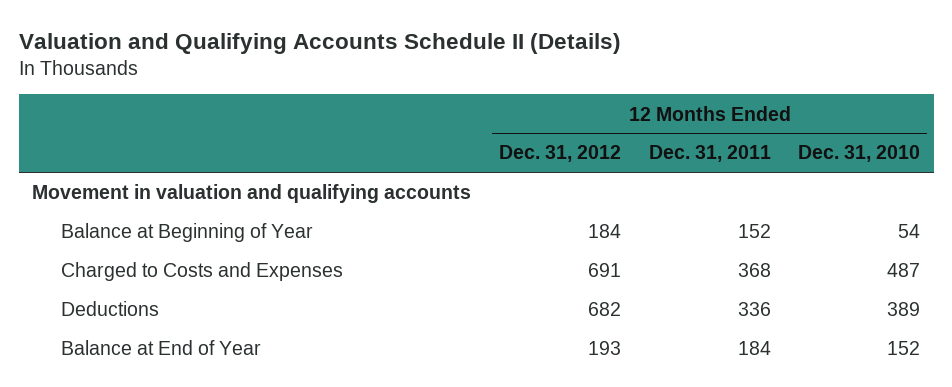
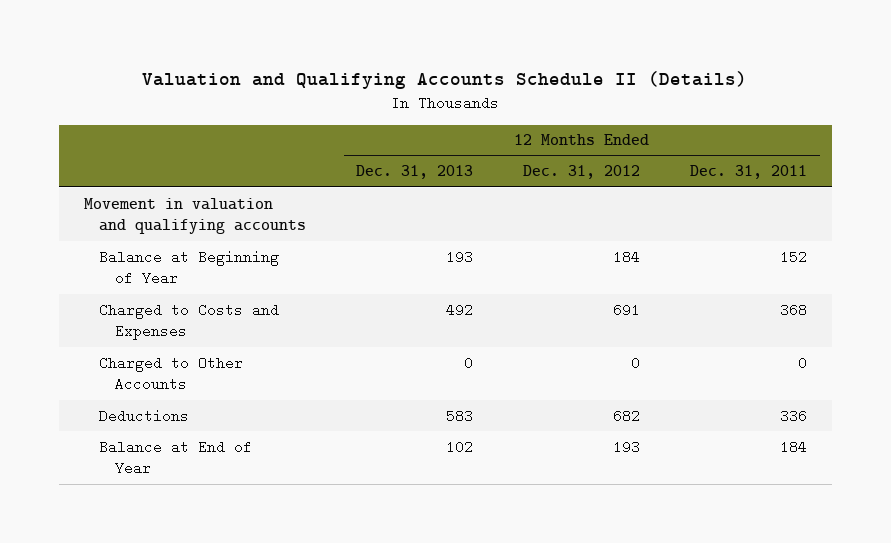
- | 12 Months Ended Dec. 31, 2012 | 12 Months Ended Dec. 31, 2011 | 12 Months Ended Dec. 31, 2010
+ | 12 Months Ended Dec. 31, 2013 | 12 Months Ended Dec. 31, 2012 | 12 Months Ended Dec. 31, 2011
+ Charged to Other Accounts | 0 | 0 | 0

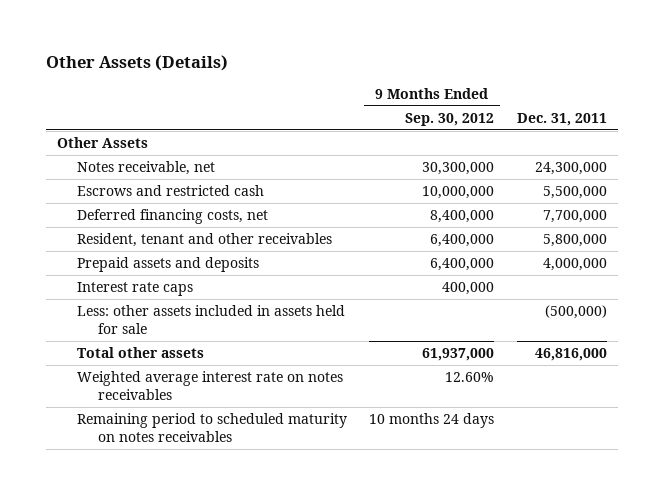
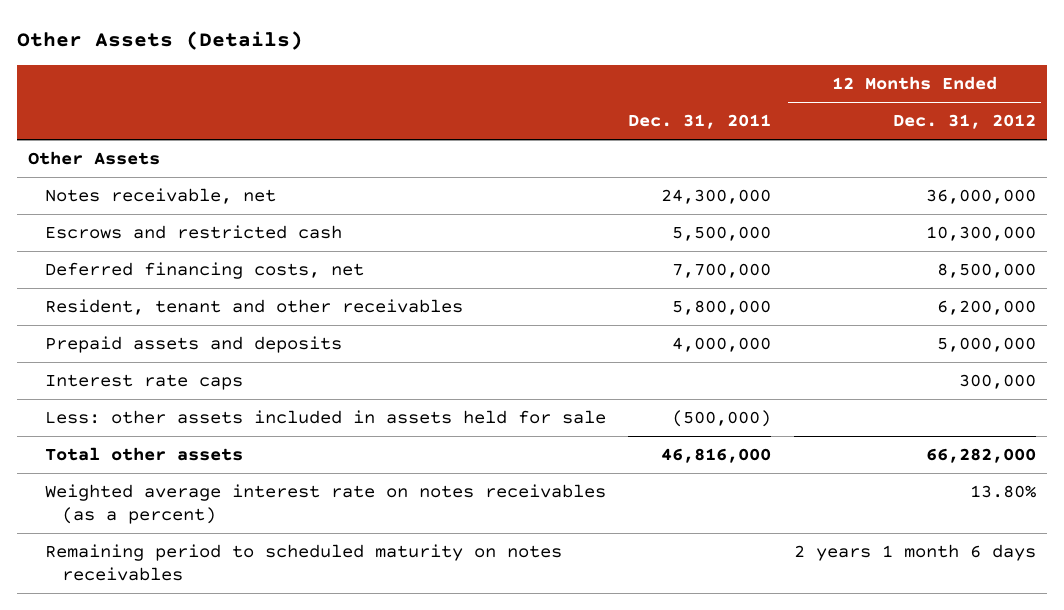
- | 9 Months Ended Sep. 30, 2012 | Dec. 31, 2011
+ | Dec. 31, 2011 | 12 Months Ended Dec. 31, 2012
- Weighted average interest rate on notes receivables | 12.60% |
+ Weighted average interest rate on notes receivables (as a percent) | | 13.80%

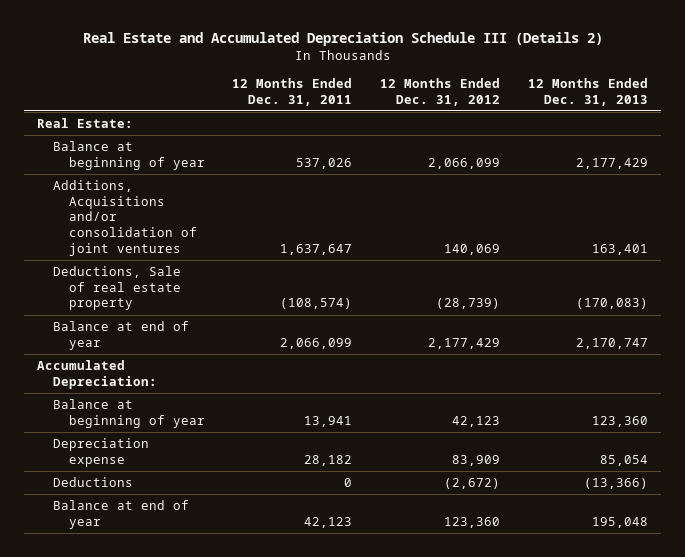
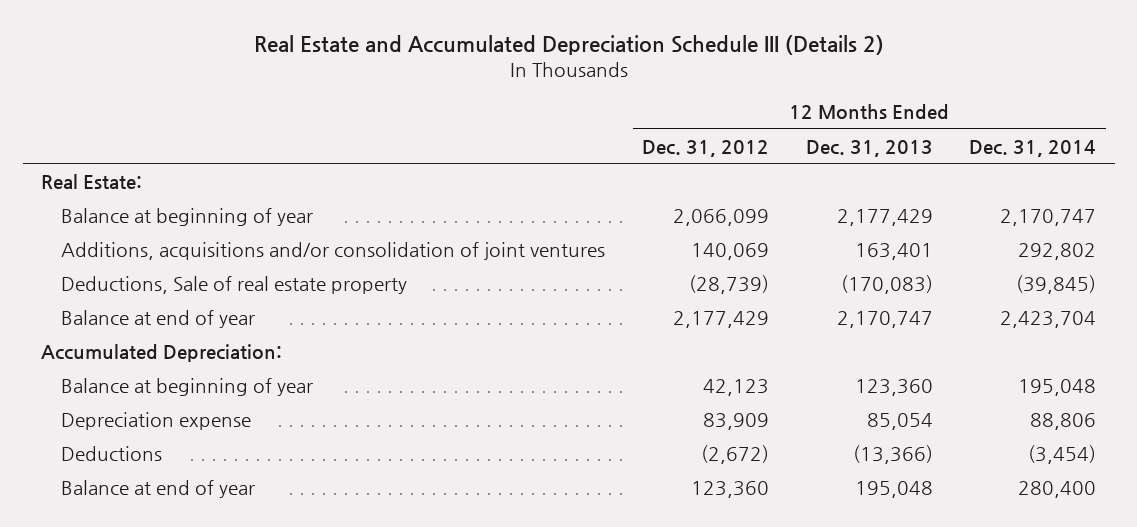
- | 12 Months Ended Dec. 31, 2011 | 12 Months Ended Dec. 31, 2012 | 12 Months Ended Dec. 31, 2013
+ | 12 Months Ended Dec. 31, 2012 | 12 Months Ended Dec. 31, 2013 | 12 Months Ended Dec. 31, 2014
- Additions, Acquisitions and/or consolidation of joint ventures | 1,637,647 | 140,069 | 163,401
+ Additions, acquisitions and/or consolidation of joint ventures | 140,069 | 163,401 | 292,802

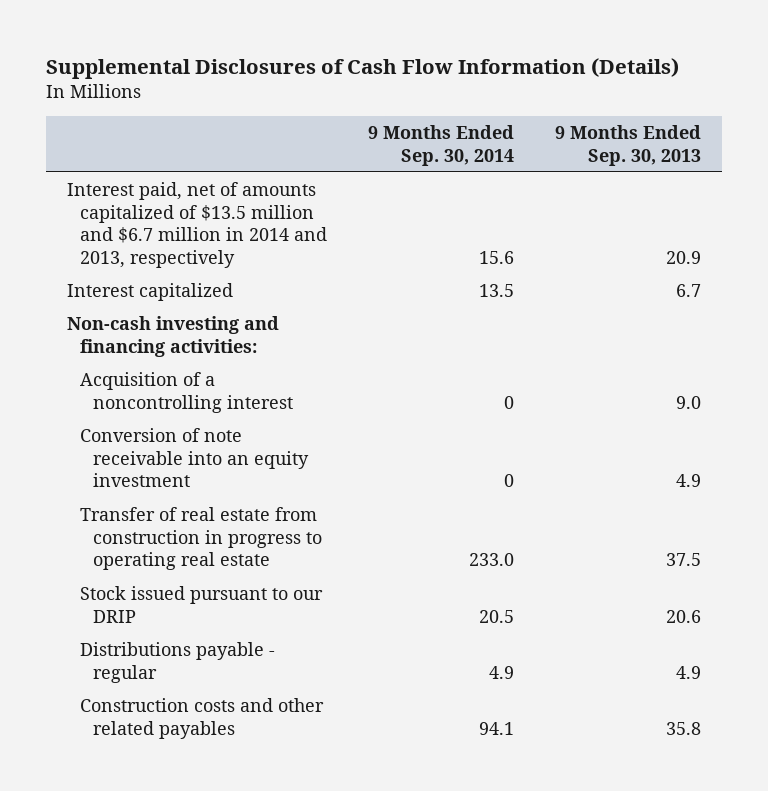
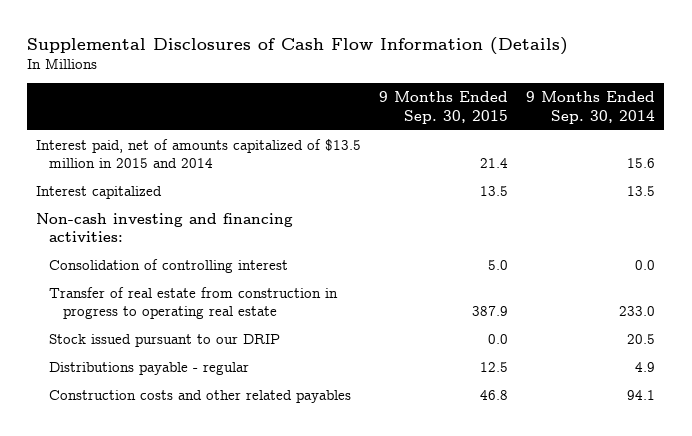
- | 9 Months Ended Sep. 30, 2014 | 9 Months Ended Sep. 30, 2013
+ | 9 Months Ended Sep. 30, 2015 | 9 Months Ended Sep. 30, 2014
- Interest paid, net of amounts capitalized of $13.5 million and $6.7 million in 2014 and 2013, respectively | 15.6 | 20.9
+ Interest paid, net of amounts capitalized of $13.5 million in 2015 and 2014 | 21.4 | 15.6
- Acquisition of a noncontrolling interest | 0 | 9.0
- Conversion of note receivable into an equity investment | 0 | 4.9
+ Consolidation of controlling interest | 5.0 | 0.0

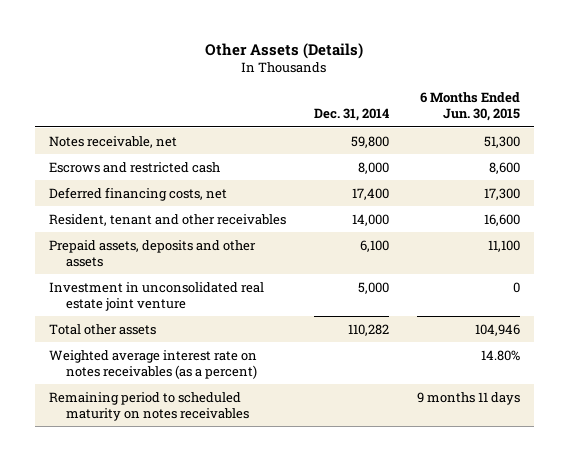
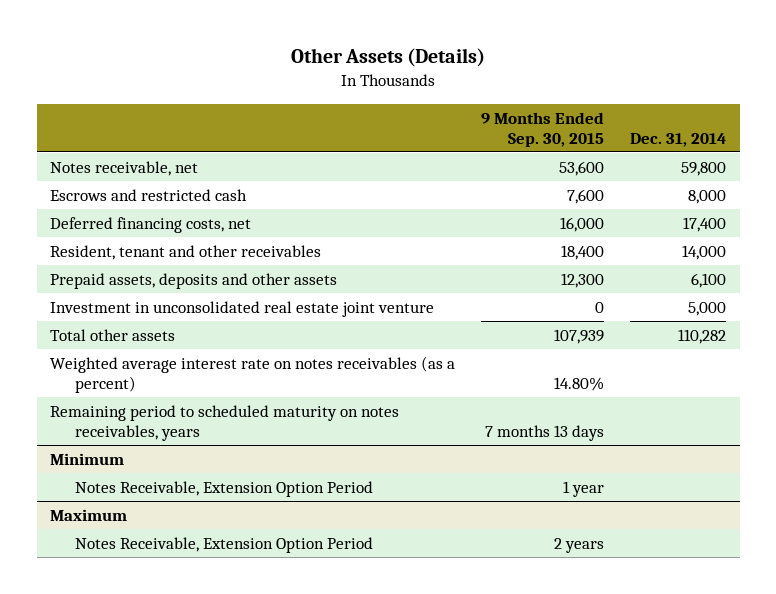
- | Dec. 31, 2014 | 6 Months Ended Jun. 30, 2015
+ | 9 Months Ended Sep. 30, 2015 | Dec. 31, 2014
- Remaining period to scheduled maturity on notes receivables | | 9 months 11 days
+ Remaining period to scheduled maturity on notes receivables, years | 7 months 13 days |
+ Minimum
+ Notes Receivable, Extension Option Period | 1 year |
+ Maximum
+ Notes Receivable, Extension Option Period | 2 years |

